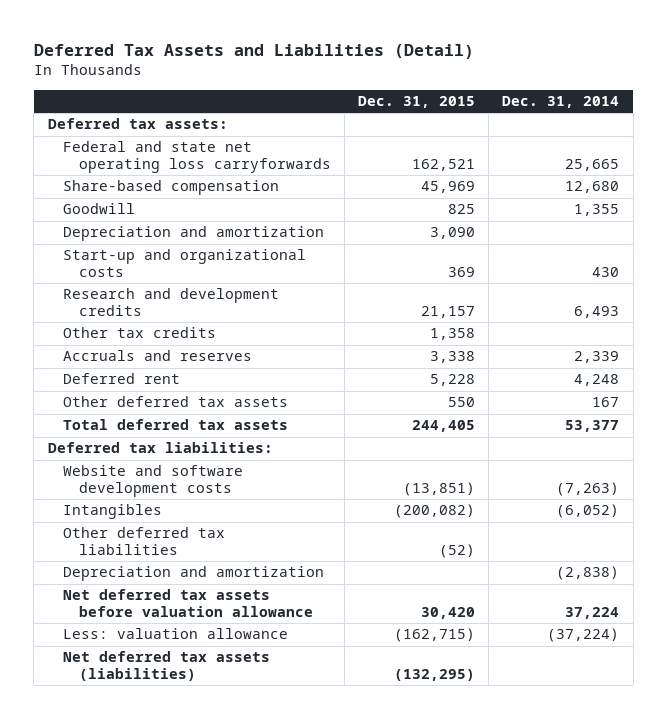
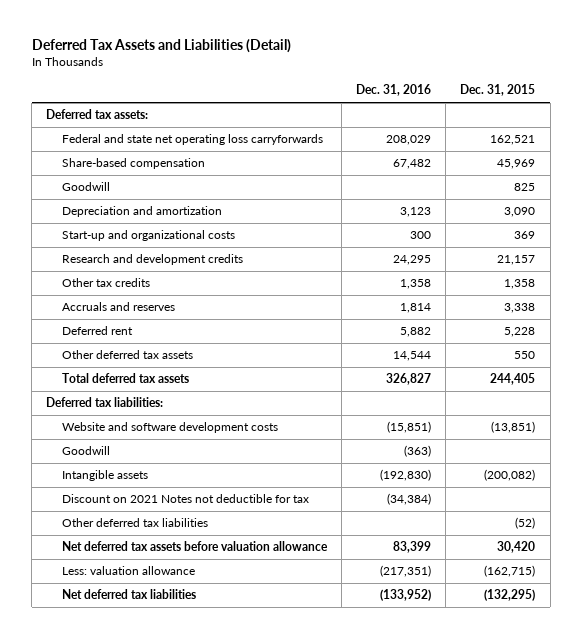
- | Dec. 31, 2015 | Dec. 31, 2014
+ | Dec. 31, 2016 | Dec. 31, 2015
- Intangibles | (200,082) | (6,052)
+ Goodwill | (363) |
+ Intangible assets | (192,830) | (200,082)
+ Discount on 2021 Notes not deductible for tax | (34,384) |
- Depreciation and amortization | | (2,838)
- Net deferred tax assets (liabilities) | (132,295) |
+ Net deferred tax liabilities | (133,952) | (132,295)

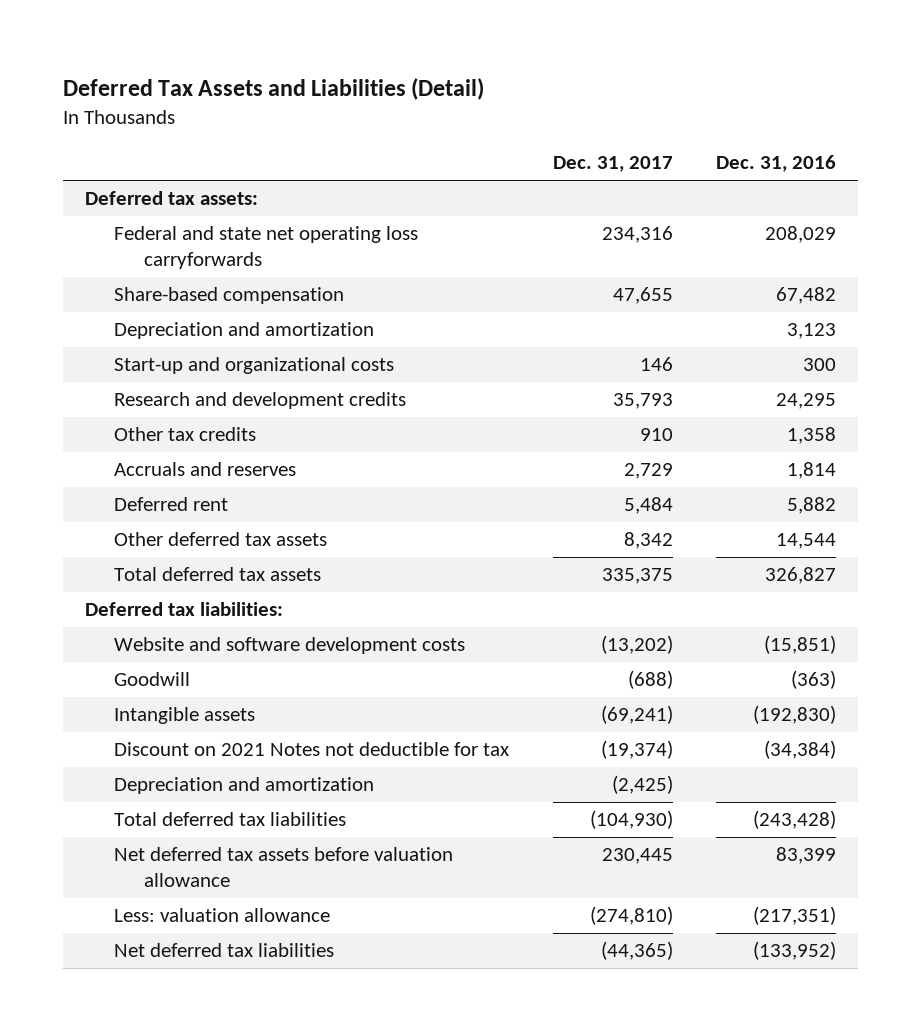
- | Dec. 31, 2016 | Dec. 31, 2015
+ | Dec. 31, 2017 | Dec. 31, 2016
- Goodwill | | 825
- Other deferred tax liabilities | | (52)
+ Depreciation and amortization | (2,425) |
+ Total deferred tax liabilities | (104,930) | (243,428)

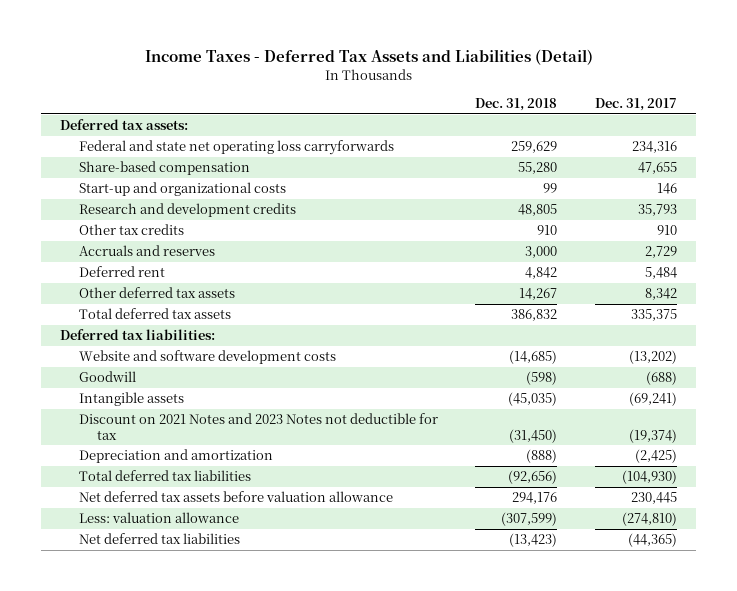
- Deferred Tax Assets and Liabilities (Detail)
+ Income Taxes - Deferred Tax Assets and Liabilities (Detail)
- | Dec. 31, 2017 | Dec. 31, 2016
+ | Dec. 31, 2018 | Dec. 31, 2017
- Depreciation and amortization | | 3,123
- Discount on 2021 Notes not deductible for tax | (19,374) | (34,384)
+ Discount on 2021 Notes and 2023 Notes not deductible for tax | (31,450) | (19,374)

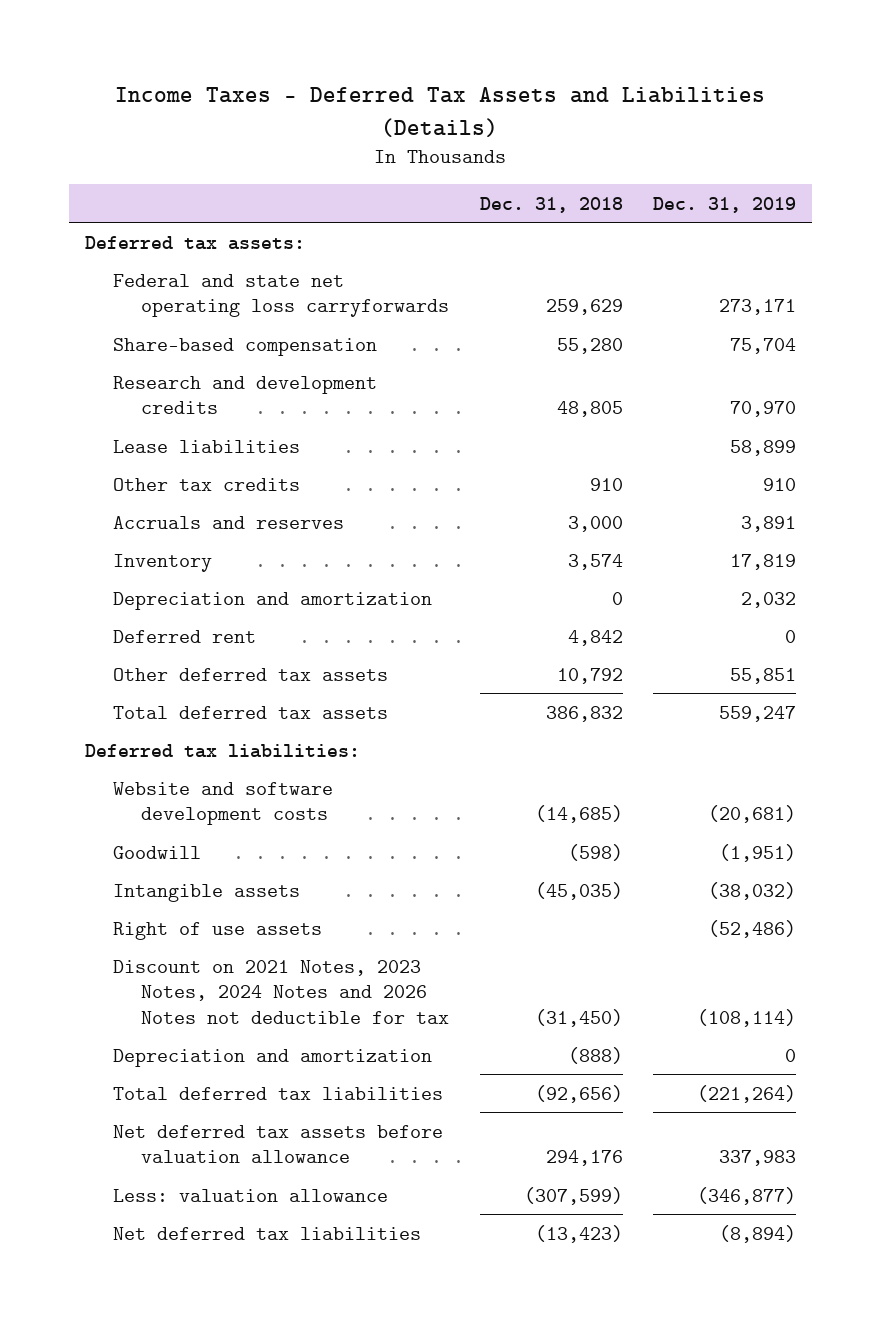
- Income Taxes - Deferred Tax Assets and Liabilities (Detail)
+ Income Taxes - Deferred Tax Assets and Liabilities (Details)
- | Dec. 31, 2018 | Dec. 31, 2017
+ | Dec. 31, 2018 | Dec. 31, 2019
- Start-up and organizational costs | 99 | 146
+ Lease liabilities | | 58,899
+ Inventory | 3,574 | 17,819
+ Depreciation and amortization | 0 | 2,032
- Other deferred tax assets | 14,267 | 8,342
+ Other deferred tax assets | 10,792 | 55,851
- Discount on 2021 Notes and 2023 Notes not deductible for tax | (31,450) | (19,374)
+ Right of use assets | | (52,486)
+ Discount on 2021 Notes, 2023 Notes, 2024 Notes and 2026 Notes not deductible for tax | (31,450) | (108,114)

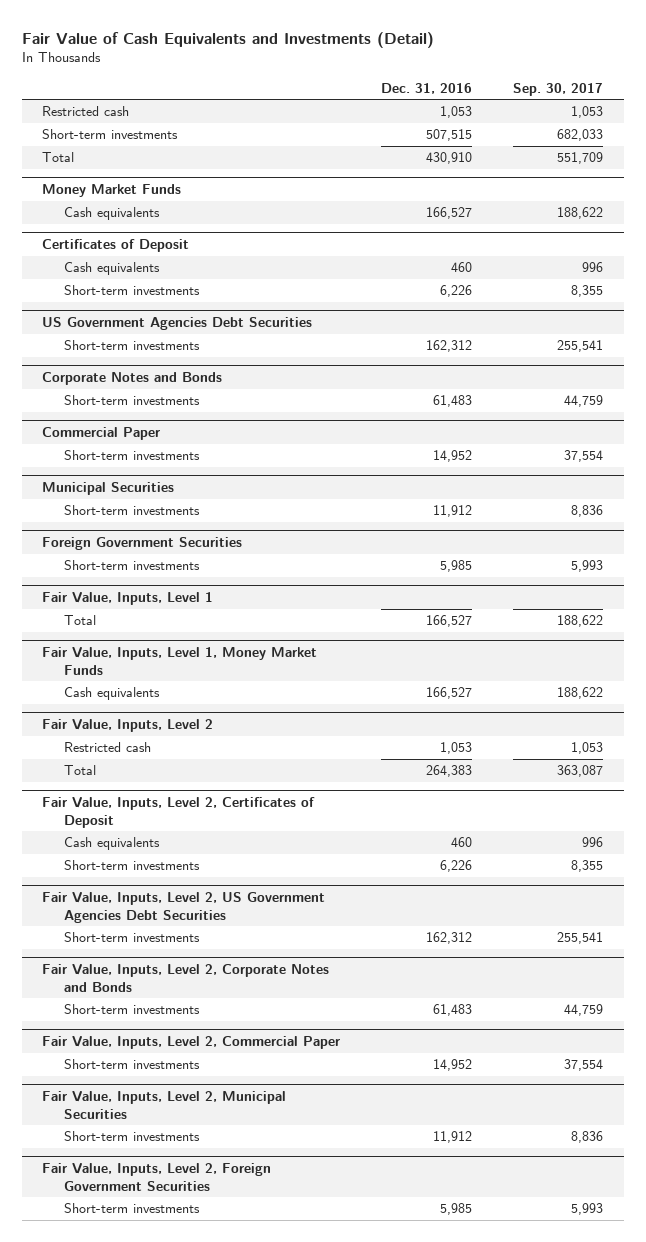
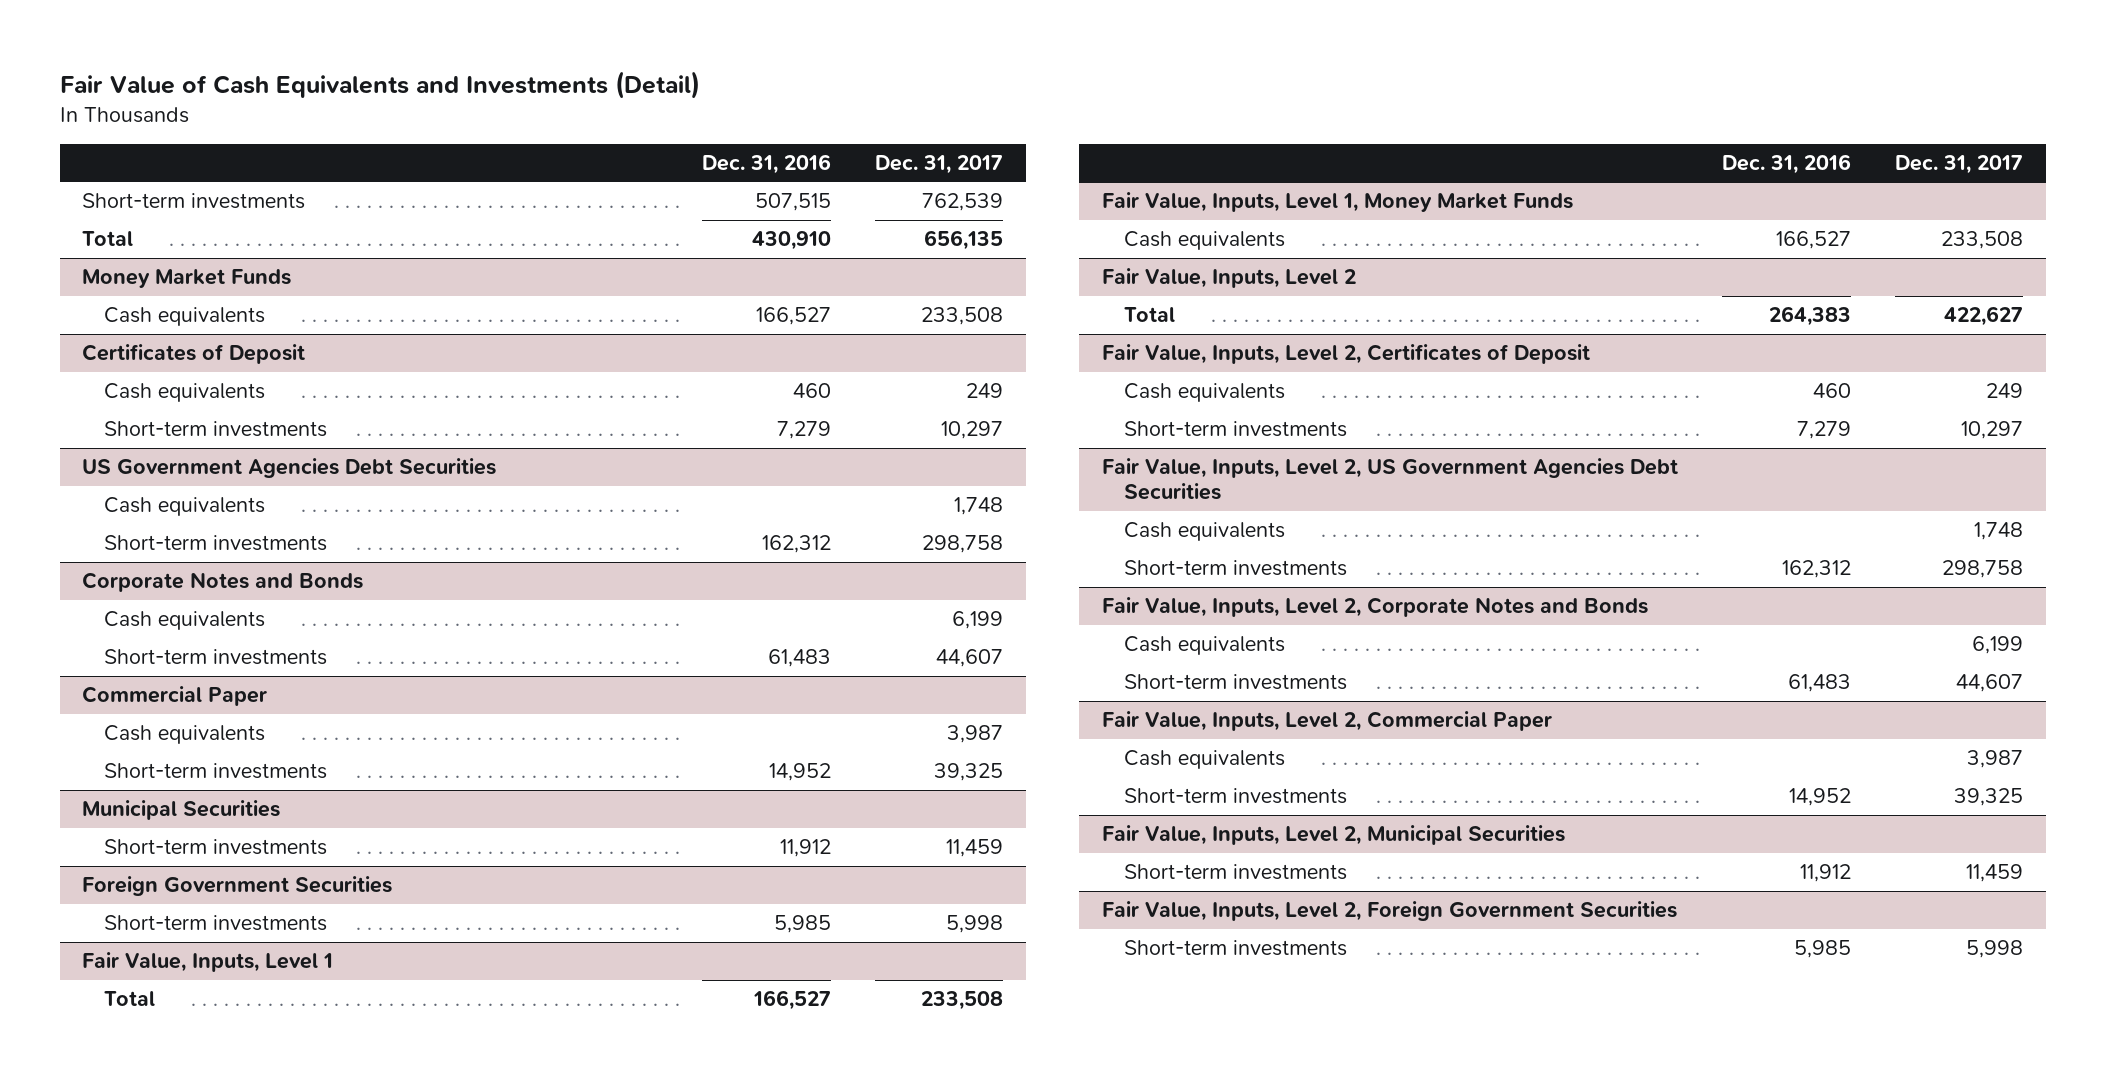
- | Dec. 31, 2016 | Sep. 30, 2017
+ | Dec. 31, 2016 | Dec. 31, 2017
- Restricted cash | 1,053 | 1,053
@ Certificates of Deposit
- Short-term investments | 6,226 | 8,355
+ Short-term investments | 7,279 | 10,297
@ US Government Agencies Debt Securities
+ Cash equivalents | | 1,748
@ Corporate Notes and Bonds
+ Cash equivalents | | 6,199
@ Commercial Paper
+ Cash equivalents | | 3,987
@ Fair Value, Inputs, Level 2
- Restricted cash | 1,053 | 1,053
@ Fair Value, Inputs, Level 2, Certificates of Deposit
- Short-term investments | 6,226 | 8,355
+ Short-term investments | 7,279 | 10,297
@ Fair Value, Inputs, Level 2, US Government Agencies Debt Securities
+ Cash equivalents | | 1,748
@ Fair Value, Inputs, Level 2, Corporate Notes and Bonds
+ Cash equivalents | | 6,199
@ Fair Value, Inputs, Level 2, Commercial Paper
+ Cash equivalents | | 3,987

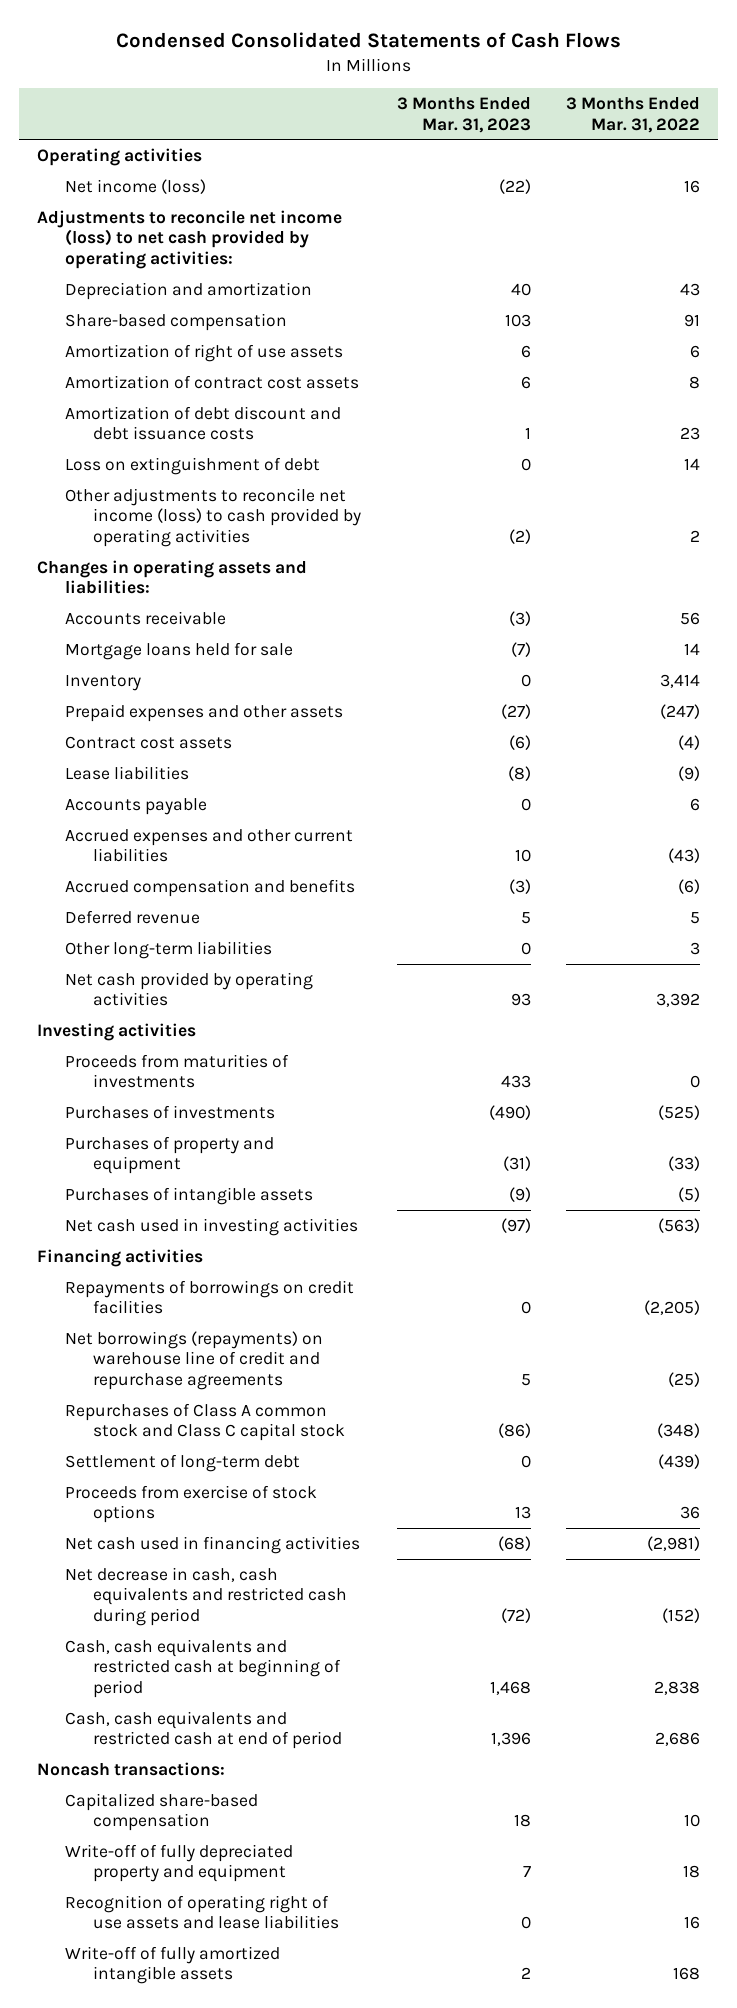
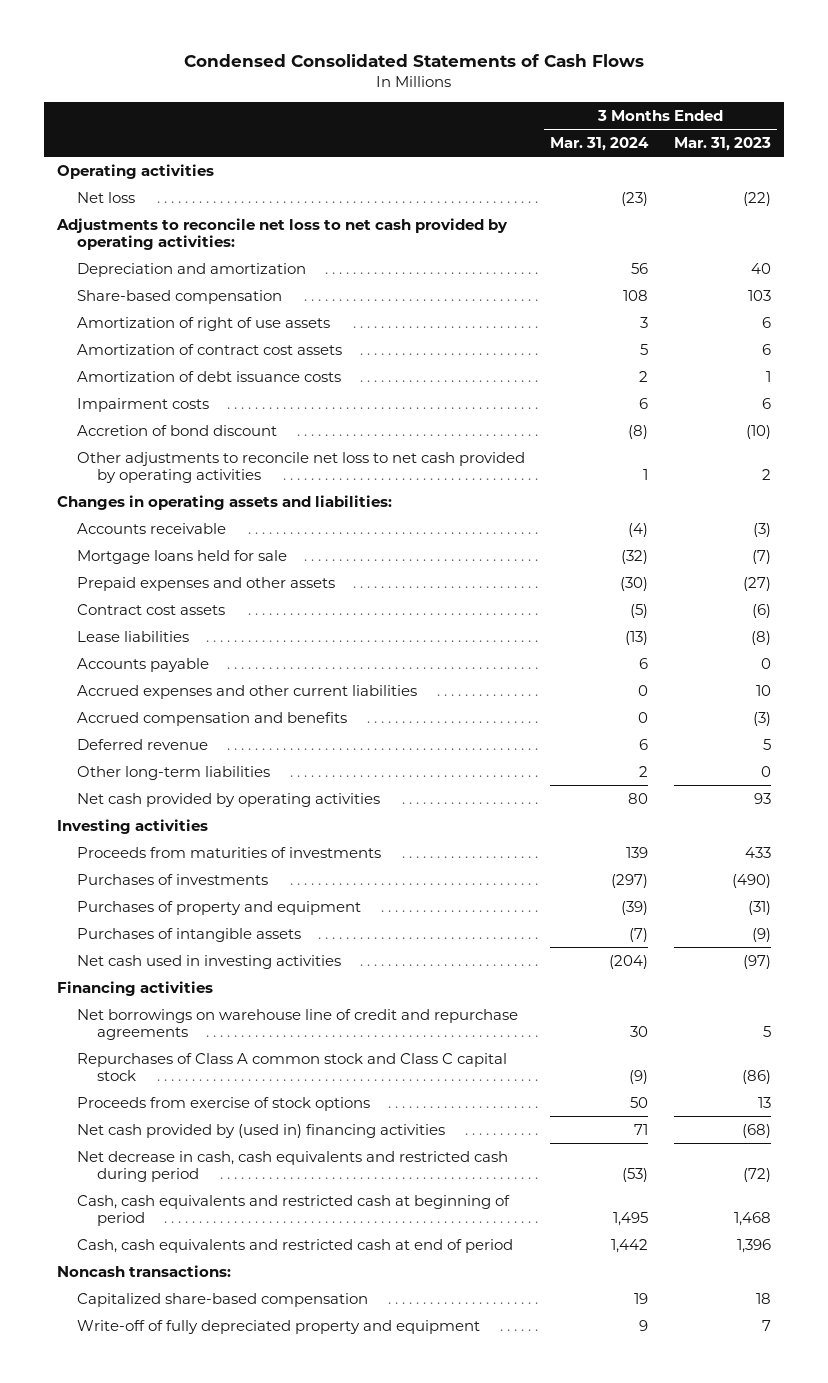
- | 3 Months Ended Mar. 31, 2023 | 3 Months Ended Mar. 31, 2022
+ | 3 Months Ended Mar. 31, 2024 | 3 Months Ended Mar. 31, 2023
- Net income (loss) | (22) | 16
- Adjustments to reconcile net income (loss) to net cash provided by operating activities:
+ Net loss | (23) | (22)
+ Adjustments to reconcile net loss to net cash provided by operating activities:
- Amortization of debt discount and debt issuance costs | 1 | 23
- Loss on extinguishment of debt | 0 | 14
- Other adjustments to reconcile net income (loss) to cash provided by operating activities | (2) | 2
+ Amortization of debt issuance costs | 2 | 1
+ Impairment costs | 6 | 6
+ Accretion of bond discount | (8) | (10)
+ Other adjustments to reconcile net loss to net cash provided by operating activities | 1 | 2
- Inventory | 0 | 3,414
- Repayments of borrowings on credit facilities | 0 | (2,205)
- Net borrowings (repayments) on warehouse line of credit and repurchase agreements | 5 | (25)
+ Net borrowings on warehouse line of credit and repurchase agreements | 30 | 5
- Settlement of long-term debt | 0 | (439)
- Net cash used in financing activities | (68) | (2,981)
+ Net cash provided by (used in) financing activities | 71 | (68)
- Recognition of operating right of use assets and lease liabilities | 0 | 16
- Write-off of fully amortized intangible assets | 2 | 168

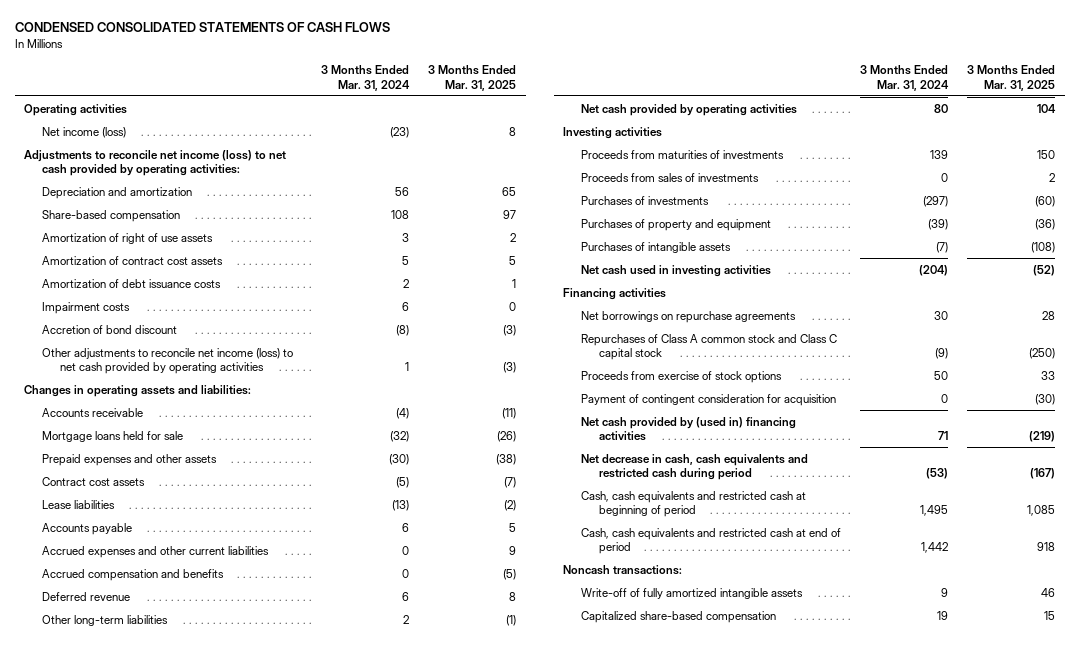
- Condensed Consolidated Statements of Cash Flows
+ CONDENSED CONSOLIDATED STATEMENTS OF CASH FLOWS
- | 3 Months Ended Mar. 31, 2024 | 3 Months Ended Mar. 31, 2023
+ | 3 Months Ended Mar. 31, 2024 | 3 Months Ended Mar. 31, 2025
- Net loss | (23) | (22)
- Adjustments to reconcile net loss to net cash provided by operating activities:
+ Net income (loss) | (23) | 8
+ Adjustments to reconcile net income (loss) to net cash provided by operating activities:
- Other adjustments to reconcile net loss to net cash provided by operating activities | 1 | 2
+ Other adjustments to reconcile net income (loss) to net cash provided by operating activities | 1 | (3)
+ Proceeds from sales of investments | 0 | 2
- Net borrowings on warehouse line of credit and repurchase agreements | 30 | 5
+ Net borrowings on repurchase agreements | 30 | 28
+ Payment of contingent consideration for acquisition | 0 | (30)
+ Write-off of fully amortized intangible assets | 9 | 46
- Write-off of fully depreciated property and equipment | 9 | 7

